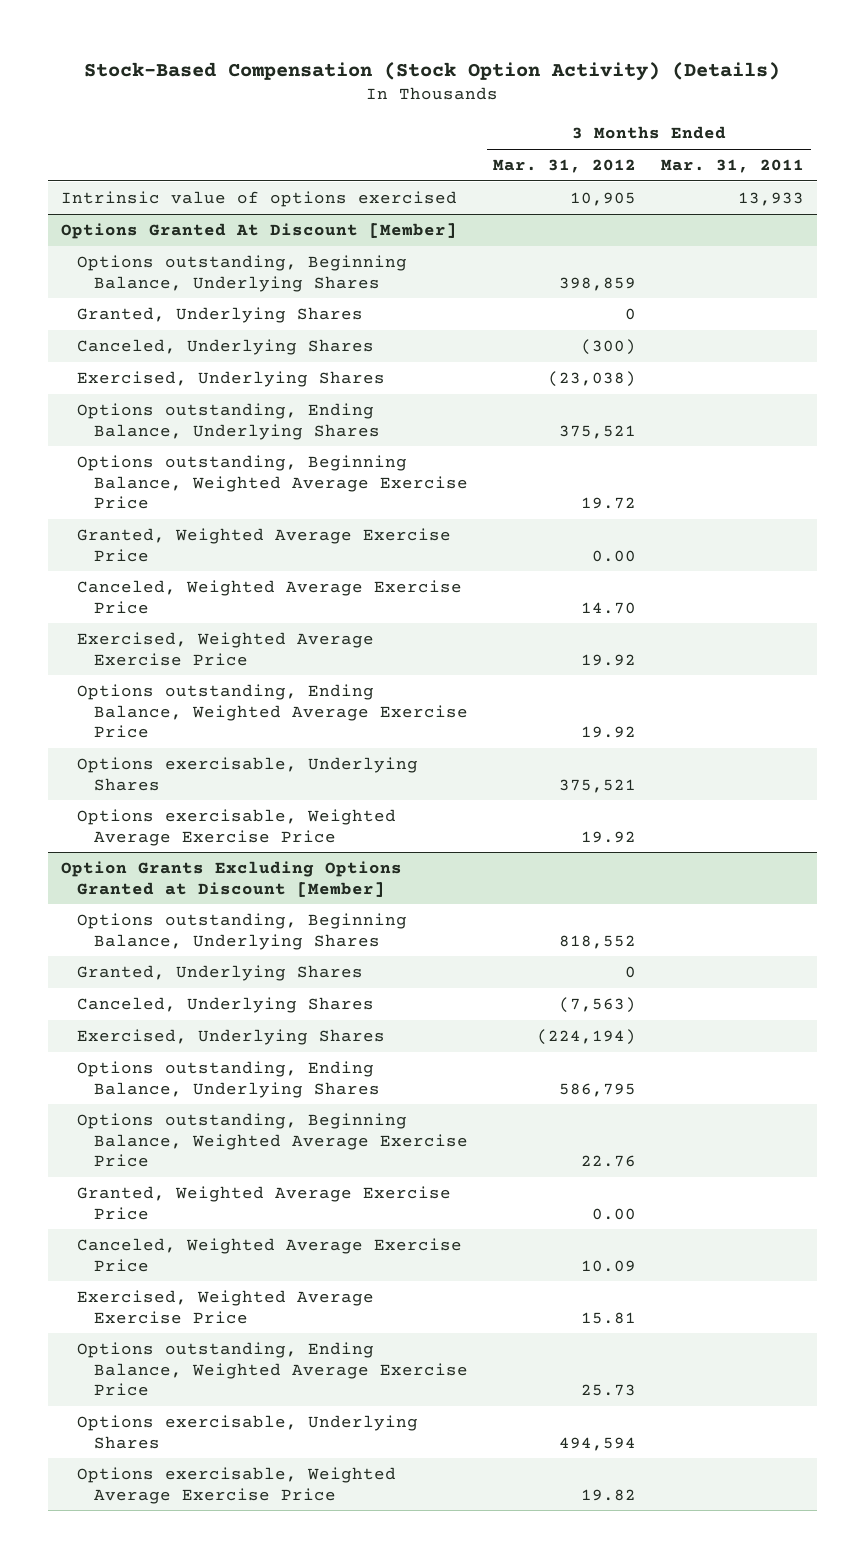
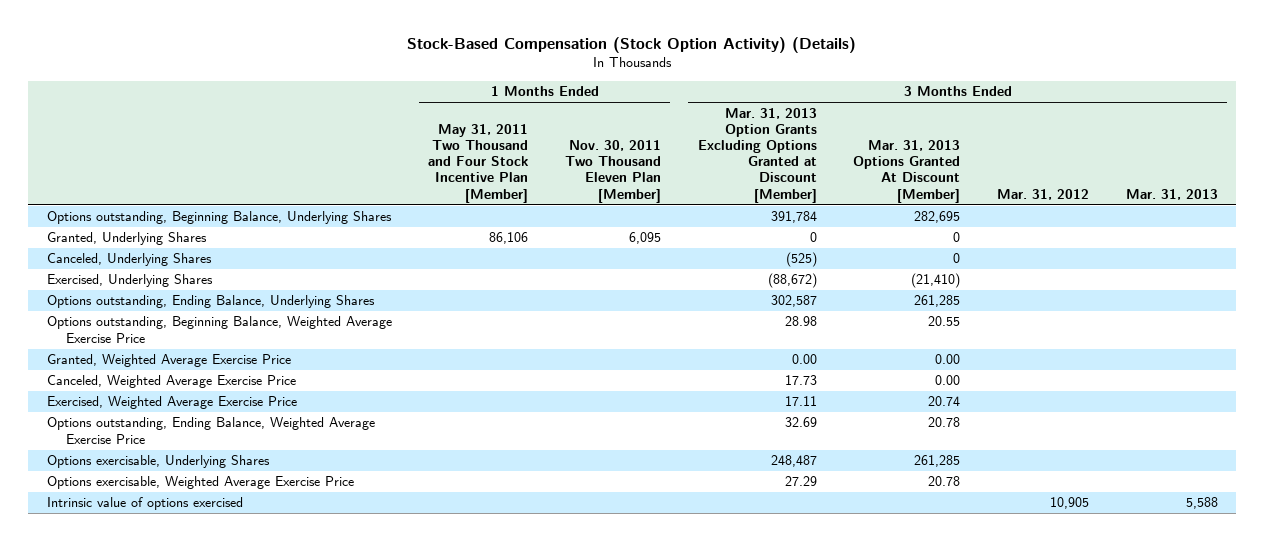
- | 3 Months Ended Mar. 31, 2012 | 3 Months Ended Mar. 31, 2011
+ | 1 Months Ended May 31, 2011 Two Thousand and Four Stock Incentive Plan [Member] | 1 Months Ended Nov. 30, 2011 Two Thousand Eleven Plan [Member] | 3 Months Ended Mar. 31, 2013 Option Grants Excluding Options Granted at Discount [Member] | 3 Months Ended Mar. 31, 2013 Options Granted At Discount [Member] | 3 Months Ended Mar. 31, 2012 | 3 Months Ended Mar. 31, 2013
+ Options outstanding, Beginning Balance, Underlying Shares | | | 391,784 | 282,695 | |
+ Granted, Underlying Shares | 86,106 | 6,095 | 0 | 0 | |
+ Canceled, Underlying Shares | | | (525) | 0 | |
+ Exercised, Underlying Shares | | | (88,672) | (21,410) | |
+ Options outstanding, Ending Balance, Underlying Shares | | | 302,587 | 261,285 | |
+ Options outstanding, Beginning Balance, Weighted Average Exercise Price | | | 28.98 | 20.55 | |
+ Granted, Weighted Average Exercise Price | | | 0.00 | 0.00 | |
+ Canceled, Weighted Average Exercise Price | | | 17.73 | 0.00 | |
+ Exercised, Weighted Average Exercise Price | | | 17.11 | 20.74 | |
+ Options outstanding, Ending Balance, Weighted Average Exercise Price | | | 32.69 | 20.78 | |
+ Options exercisable, Underlying Shares | | | 248,487 | 261,285 | |
+ Options exercisable, Weighted Average Exercise Price | | | 27.29 | 20.78 | |
- Options Granted At Discount [Member]
- Options outstanding, Beginning Balance, Underlying Shares | 398,859 |
- Granted, Underlying Shares | 0 |
- Canceled, Underlying Shares | (300) |
- Exercised, Underlying Shares | (23,038) |
- Options outstanding, Ending Balance, Underlying Shares | 375,521 |
- Options outstanding, Beginning Balance, Weighted Average Exercise Price | 19.72 |
- Granted, Weighted Average Exercise Price | 0.00 |
- Canceled, Weighted Average Exercise Price | 14.70 |
- Exercised, Weighted Average Exercise Price | 19.92 |
- Options outstanding, Ending Balance, Weighted Average Exercise Price | 19.92 |
- Options exercisable, Underlying Shares | 375,521 |
- Options exercisable, Weighted Average Exercise Price | 19.92 |
- Option Grants Excluding Options Granted at Discount [Member]
- Options outstanding, Beginning Balance, Underlying Shares | 818,552 |
- Granted, Underlying Shares | 0 |
- Canceled, Underlying Shares | (7,563) |
- Exercised, Underlying Shares | (224,194) |
- Options outstanding, Ending Balance, Underlying Shares | 586,795 |
- Options outstanding, Beginning Balance, Weighted Average Exercise Price | 22.76 |
- Granted, Weighted Average Exercise Price | 0.00 |
- Canceled, Weighted Average Exercise Price | 10.09 |
- Exercised, Weighted Average Exercise Price | 15.81 |
- Options outstanding, Ending Balance, Weighted Average Exercise Price | 25.73 |
- Options exercisable, Underlying Shares | 494,594 |
- Options exercisable, Weighted Average Exercise Price | 19.82 |

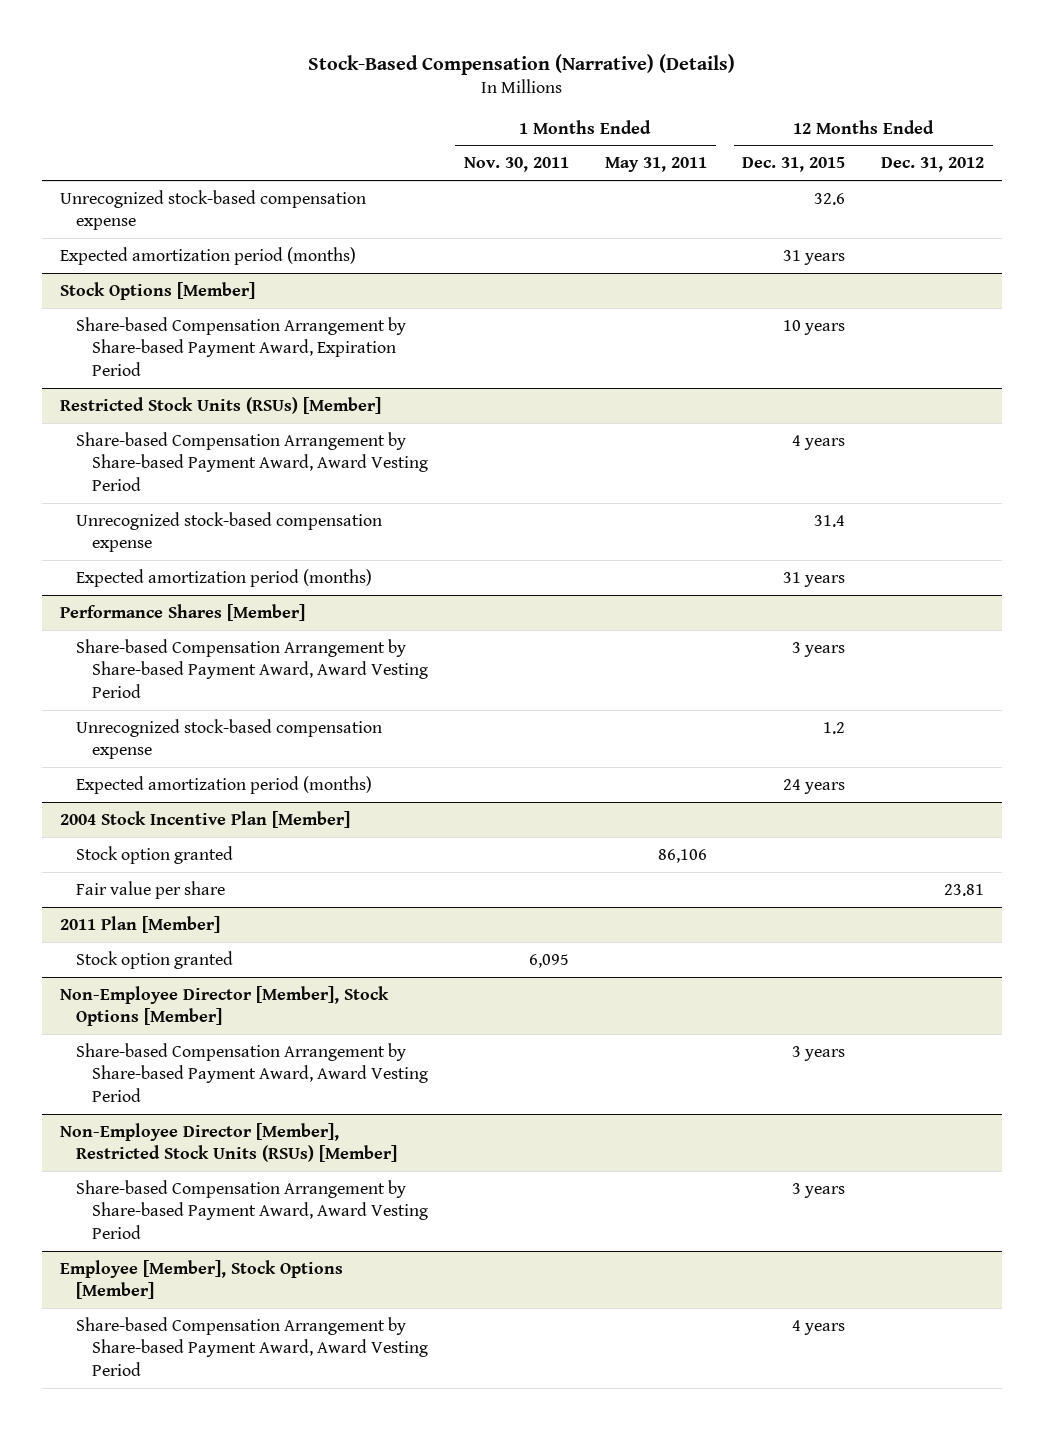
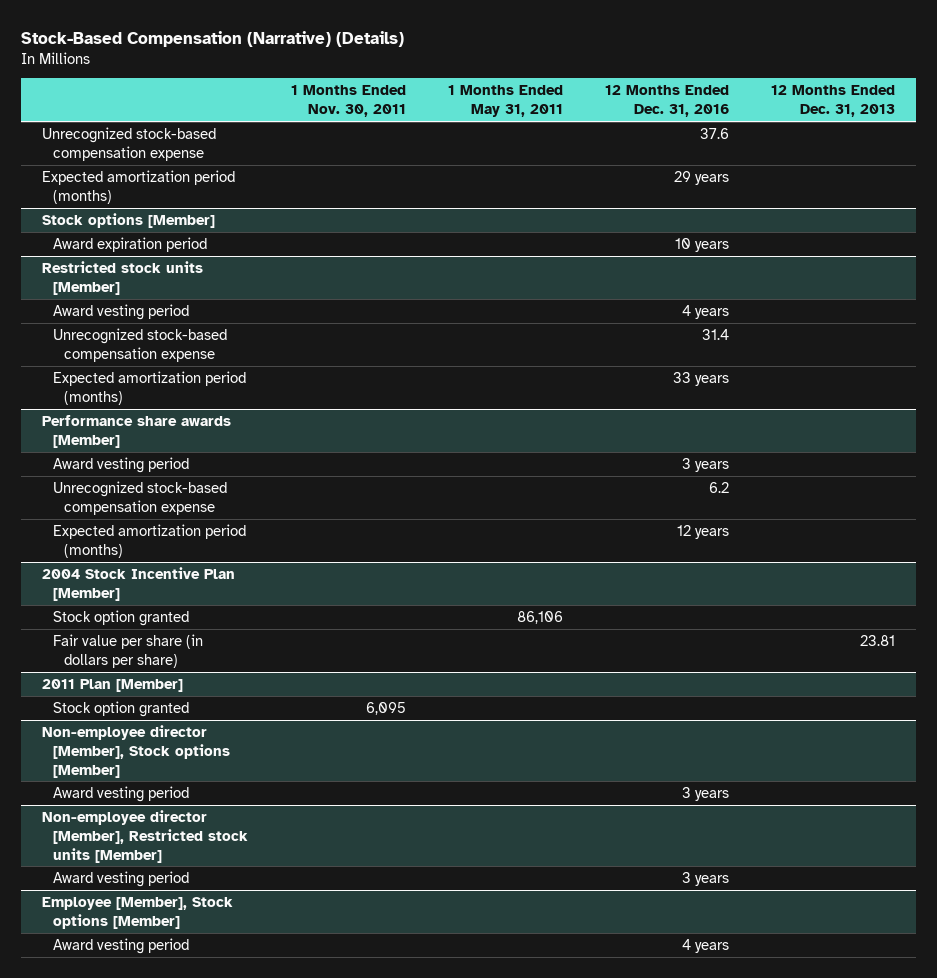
- | 1 Months Ended Nov. 30, 2011 | 1 Months Ended May 31, 2011 | 12 Months Ended Dec. 31, 2015 | 12 Months Ended Dec. 31, 2012
+ | 1 Months Ended Nov. 30, 2011 | 1 Months Ended May 31, 2011 | 12 Months Ended Dec. 31, 2016 | 12 Months Ended Dec. 31, 2013
- Stock Options [Member]
- Share-based Compensation Arrangement by Share-based Payment Award, Expiration Period | | | 10 years |
- Restricted Stock Units (RSUs) [Member]
- Share-based Compensation Arrangement by Share-based Payment Award, Award Vesting Period | | | 4 years |
+ Stock options [Member]
+ Award expiration period | | | 10 years |
+ Restricted stock units [Member]
+ Award vesting period | | | 4 years |
- Performance Shares [Member]
- Share-based Compensation Arrangement by Share-based Payment Award, Award Vesting Period | | | 3 years |
+ Performance share awards [Member]
+ Award vesting period | | | 3 years |
@ 2004 Stock Incentive Plan [Member]
- Fair value per share | | | | 23.81
+ Fair value per share (in dollars per share) | | | | 23.81
- Non-Employee Director [Member], Stock Options [Member]
- Share-based Compensation Arrangement by Share-based Payment Award, Award Vesting Period | | | 3 years |
- Non-Employee Director [Member], Restricted Stock Units (RSUs) [Member]
- Share-based Compensation Arrangement by Share-based Payment Award, Award Vesting Period | | | 3 years |
- Employee [Member], Stock Options [Member]
- Share-based Compensation Arrangement by Share-based Payment Award, Award Vesting Period | | | 4 years |
+ Non-employee director [Member], Stock options [Member]
+ Award vesting period | | | 3 years |
+ Non-employee director [Member], Restricted stock units [Member]
+ Award vesting period | | | 3 years |
+ Employee [Member], Stock options [Member]
+ Award vesting period | | | 4 years |

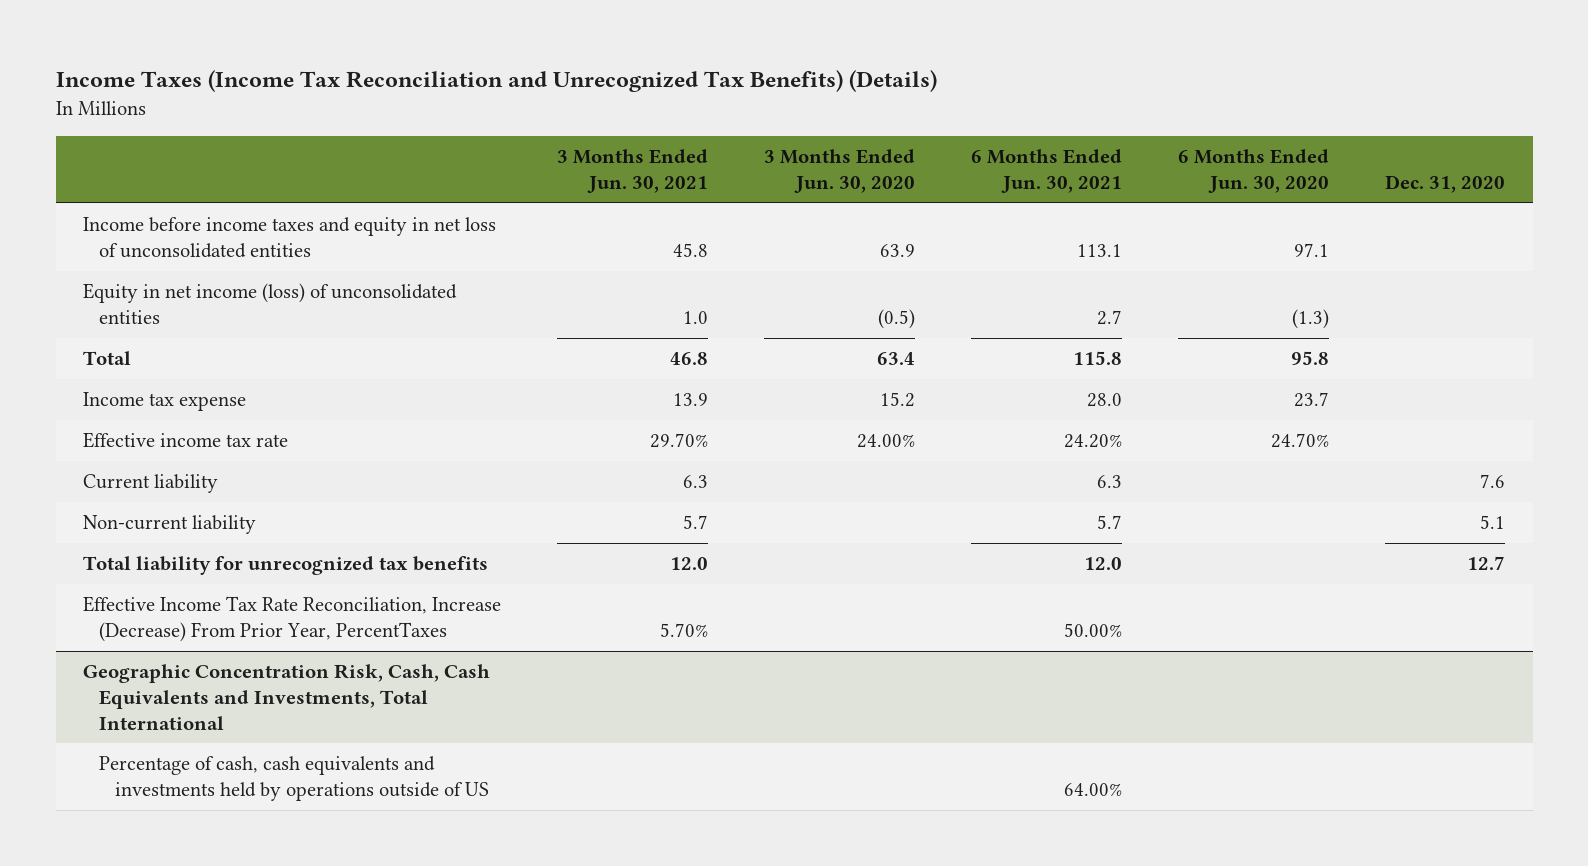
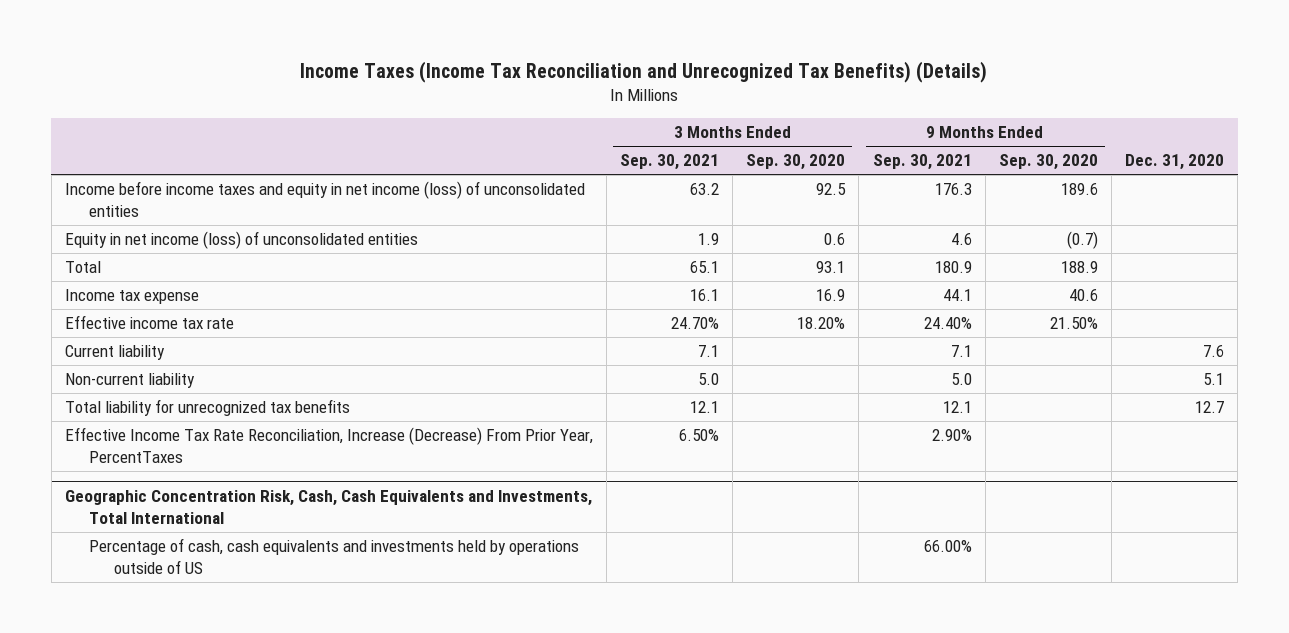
- | 3 Months Ended Jun. 30, 2021 | 3 Months Ended Jun. 30, 2020 | 6 Months Ended Jun. 30, 2021 | 6 Months Ended Jun. 30, 2020 | Dec. 31, 2020
+ | 3 Months Ended Sep. 30, 2021 | 3 Months Ended Sep. 30, 2020 | 9 Months Ended Sep. 30, 2021 | 9 Months Ended Sep. 30, 2020 | Dec. 31, 2020
- Income before income taxes and equity in net loss of unconsolidated entities | 45.8 | 63.9 | 113.1 | 97.1 |
+ Income before income taxes and equity in net income (loss) of unconsolidated entities | 63.2 | 92.5 | 176.3 | 189.6 |

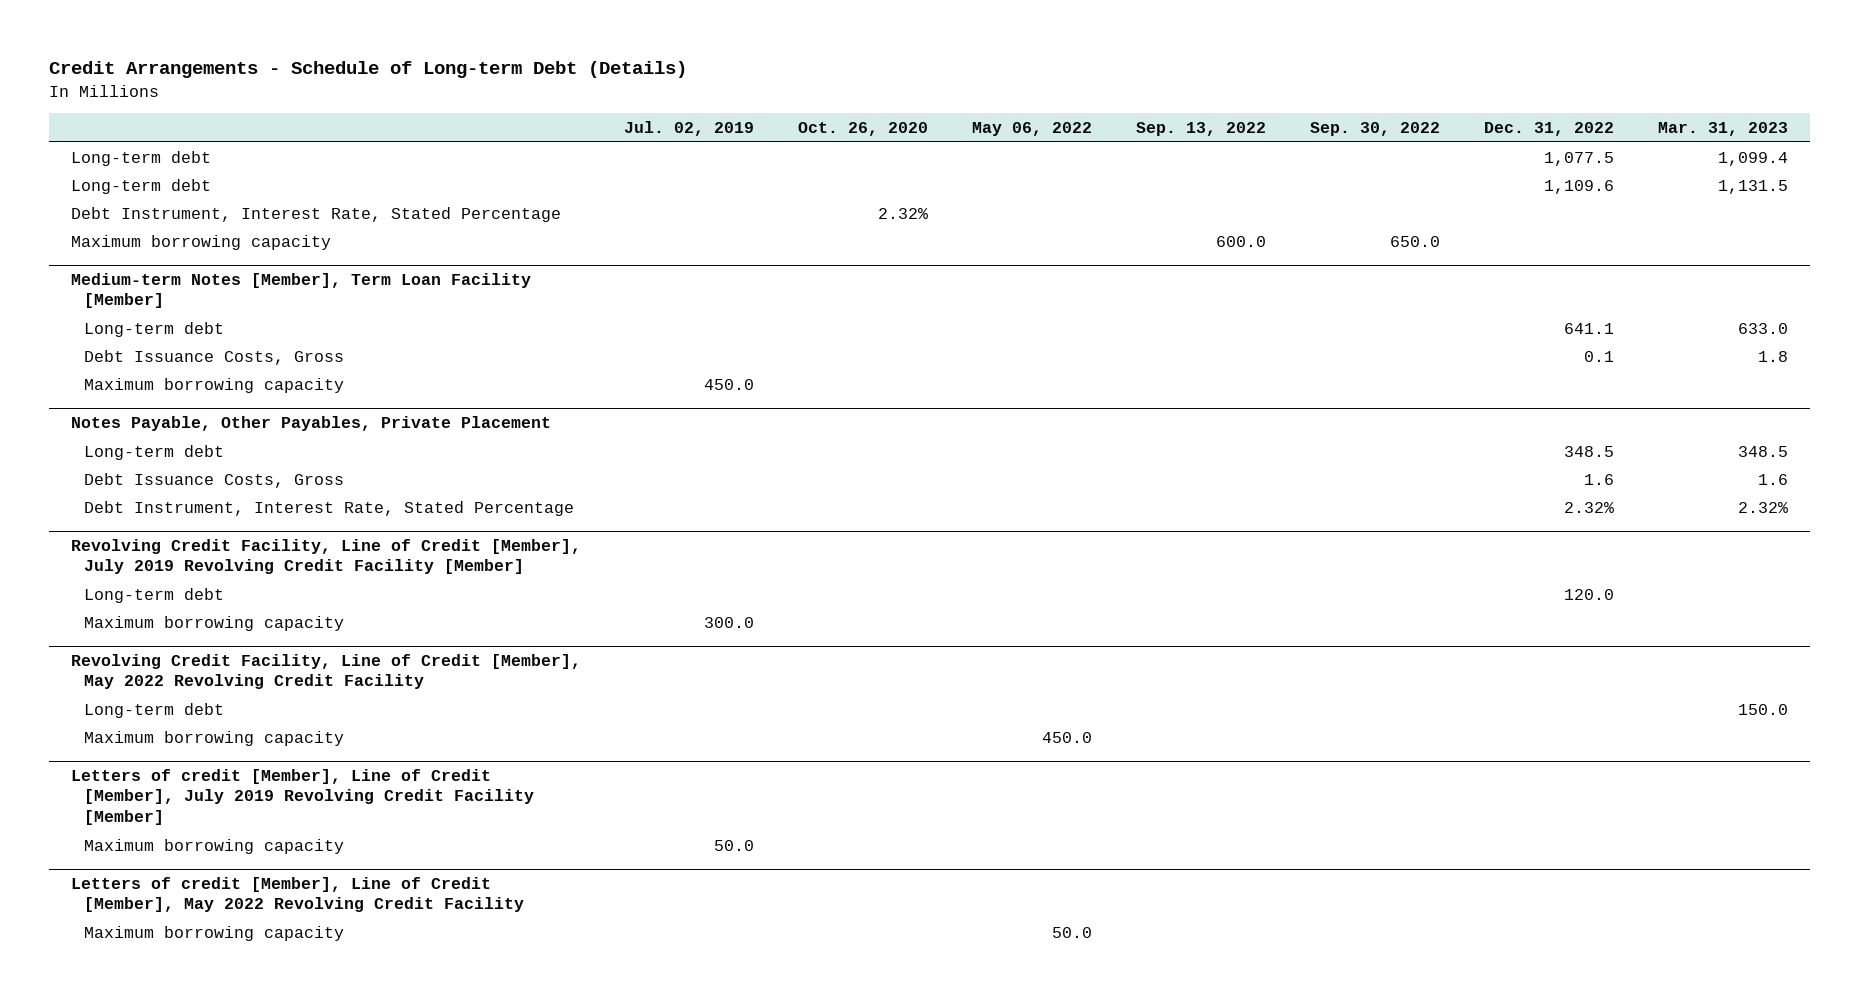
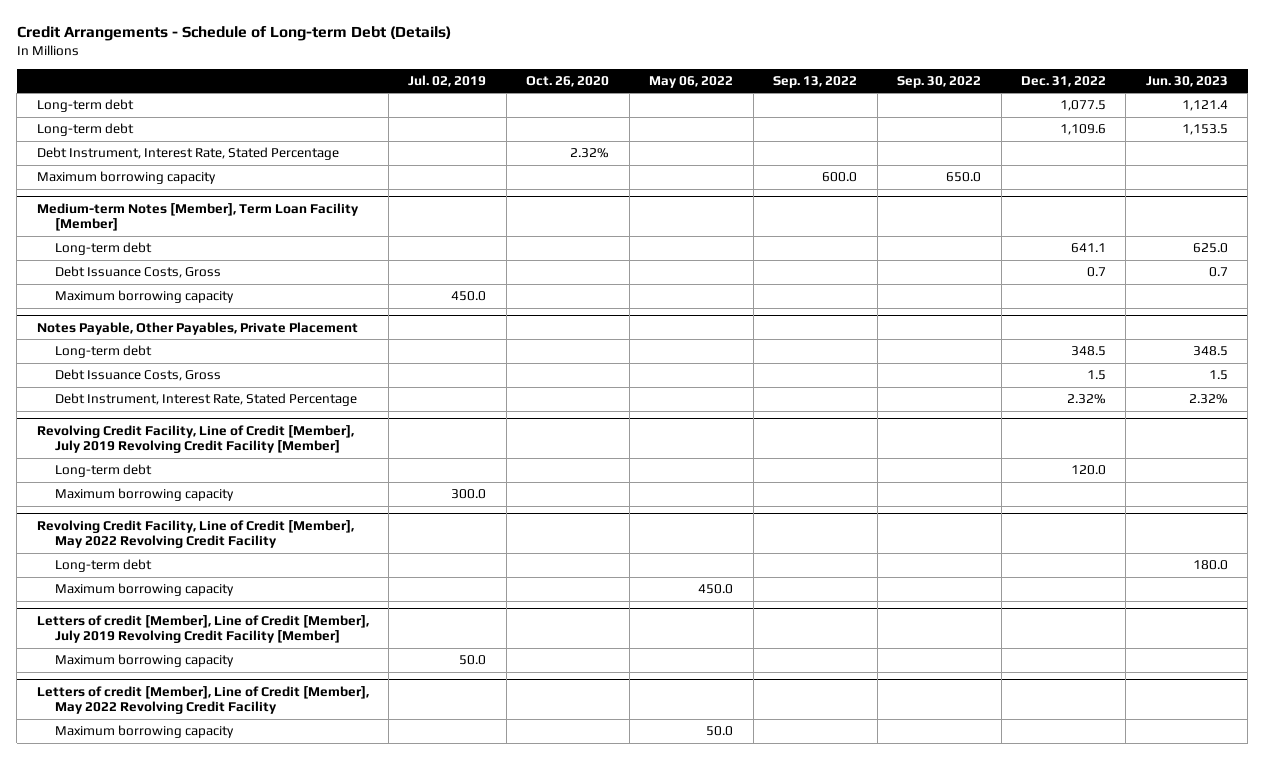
- | Jul. 02, 2019 | Oct. 26, 2020 | May 06, 2022 | Sep. 13, 2022 | Sep. 30, 2022 | Dec. 31, 2022 | Mar. 31, 2023
+ | Jul. 02, 2019 | Oct. 26, 2020 | May 06, 2022 | Sep. 13, 2022 | Sep. 30, 2022 | Dec. 31, 2022 | Jun. 30, 2023
@ Medium-term Notes [Member], Term Loan Facility [Member]
- Debt Issuance Costs, Gross | | | | | | 0.1 | 1.8
+ Debt Issuance Costs, Gross | | | | | | 0.7 | 0.7
@ Notes Payable, Other Payables, Private Placement
- Debt Issuance Costs, Gross | | | | | | 1.6 | 1.6
+ Debt Issuance Costs, Gross | | | | | | 1.5 | 1.5

